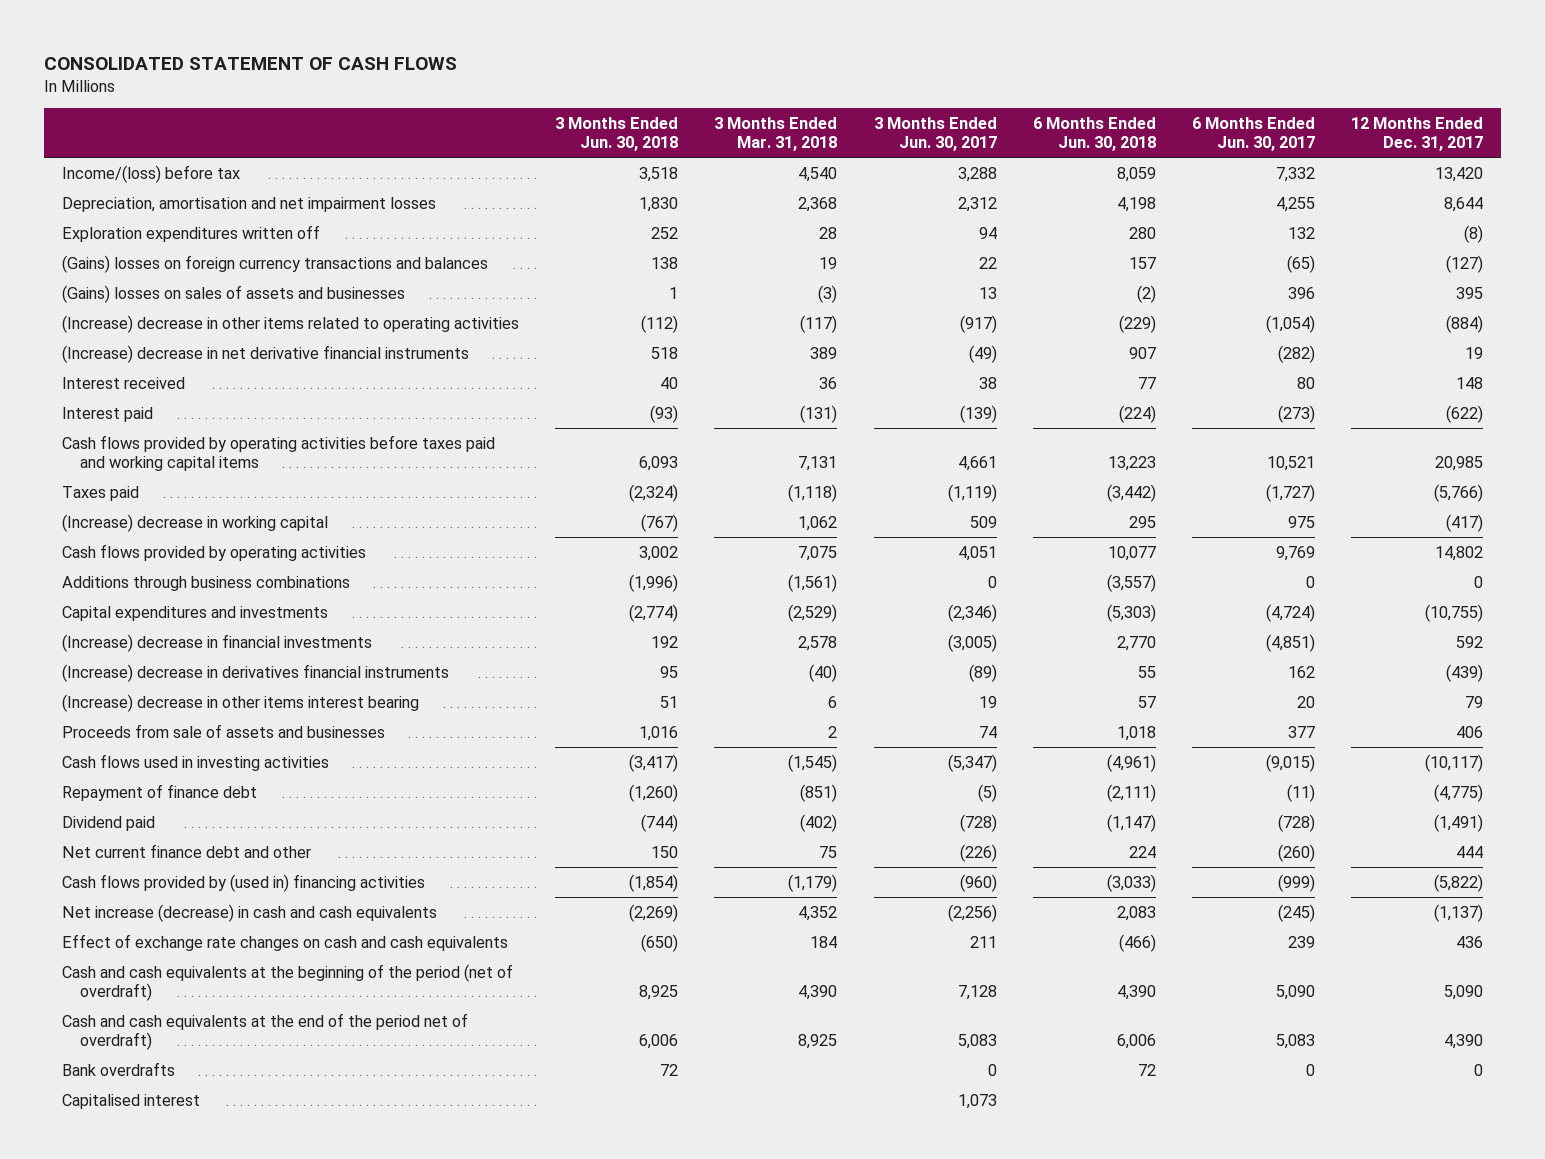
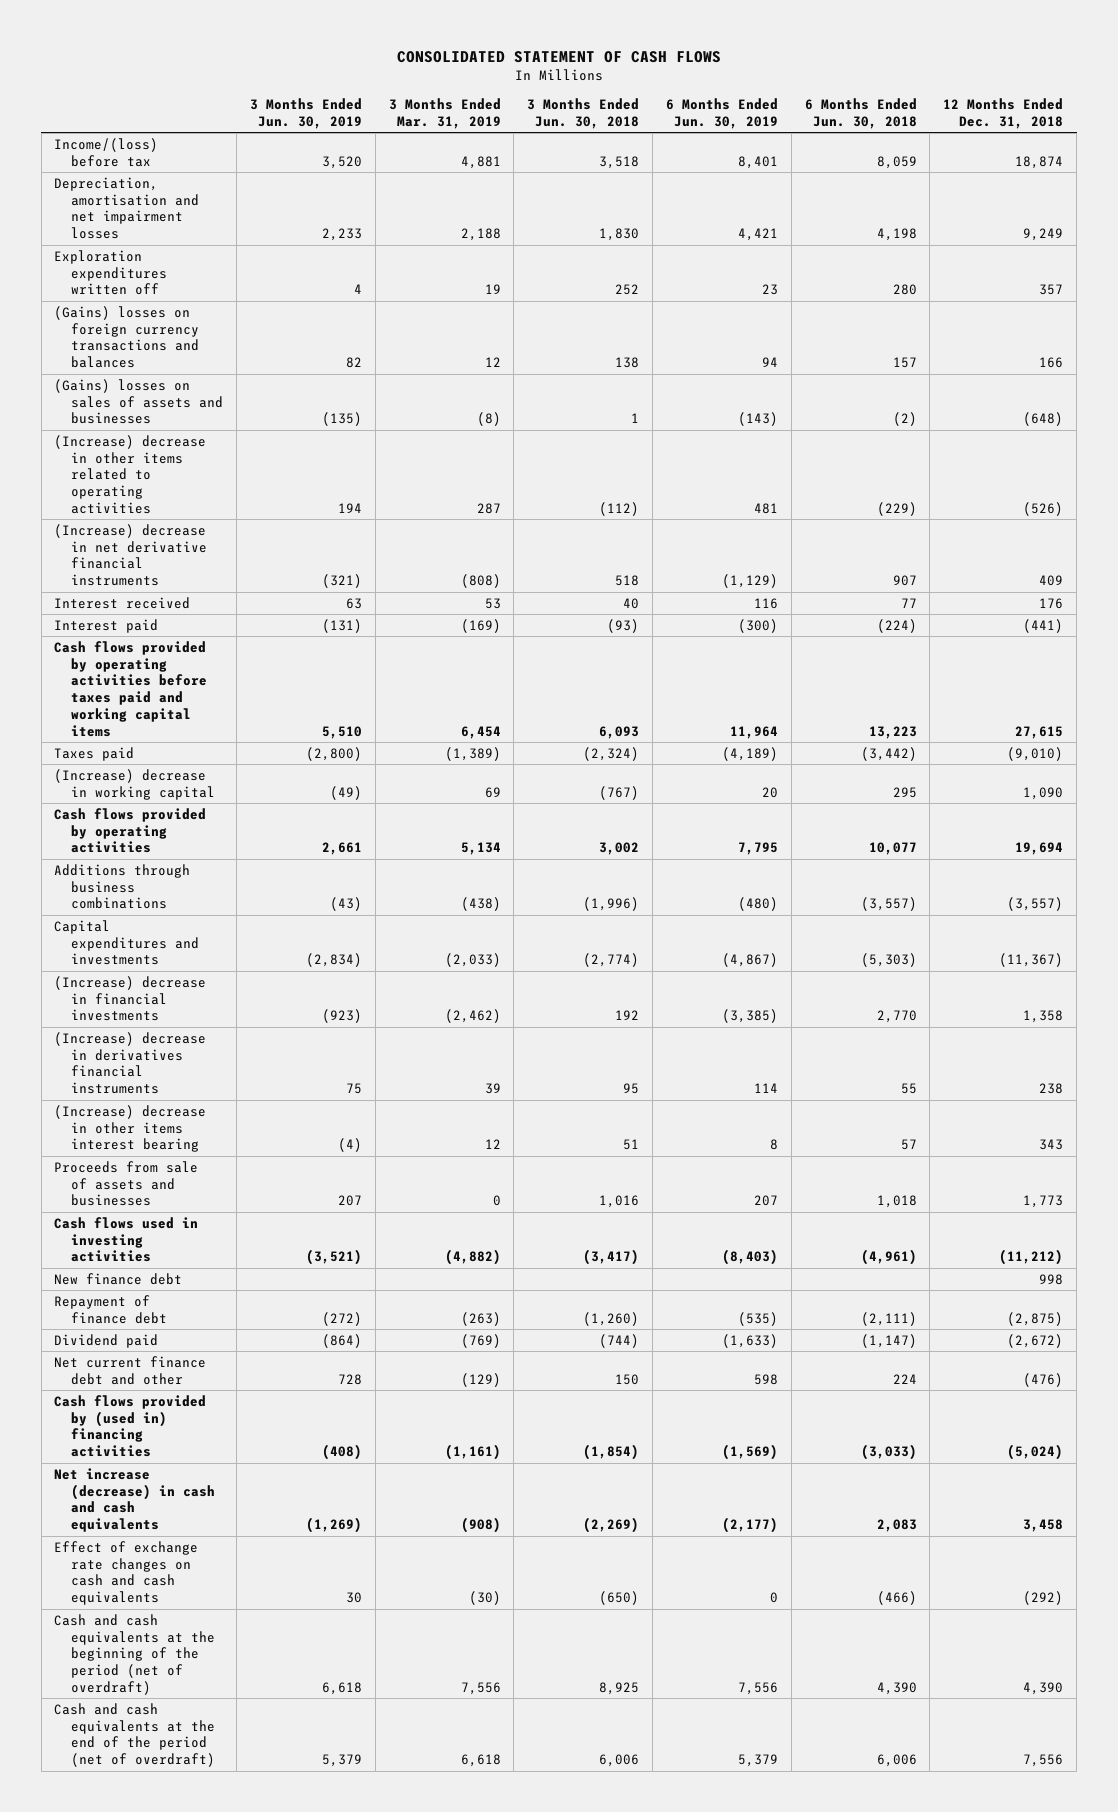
- | 3 Months Ended Jun. 30, 2018 | 3 Months Ended Mar. 31, 2018 | 3 Months Ended Jun. 30, 2017 | 6 Months Ended Jun. 30, 2018 | 6 Months Ended Jun. 30, 2017 | 12 Months Ended Dec. 31, 2017
+ | 3 Months Ended Jun. 30, 2019 | 3 Months Ended Mar. 31, 2019 | 3 Months Ended Jun. 30, 2018 | 6 Months Ended Jun. 30, 2019 | 6 Months Ended Jun. 30, 2018 | 12 Months Ended Dec. 31, 2018
+ New finance debt | | | | | | 998
- Cash and cash equivalents at the end of the period net of overdraft) | 6,006 | 8,925 | 5,083 | 6,006 | 5,083 | 4,390
- Bank overdrafts | 72 | | 0 | 72 | 0 | 0
- Capitalised interest | | | 1,073 | | |
+ Cash and cash equivalents at the end of the period (net of overdraft) | 5,379 | 6,618 | 6,006 | 5,379 | 6,006 | 7,556

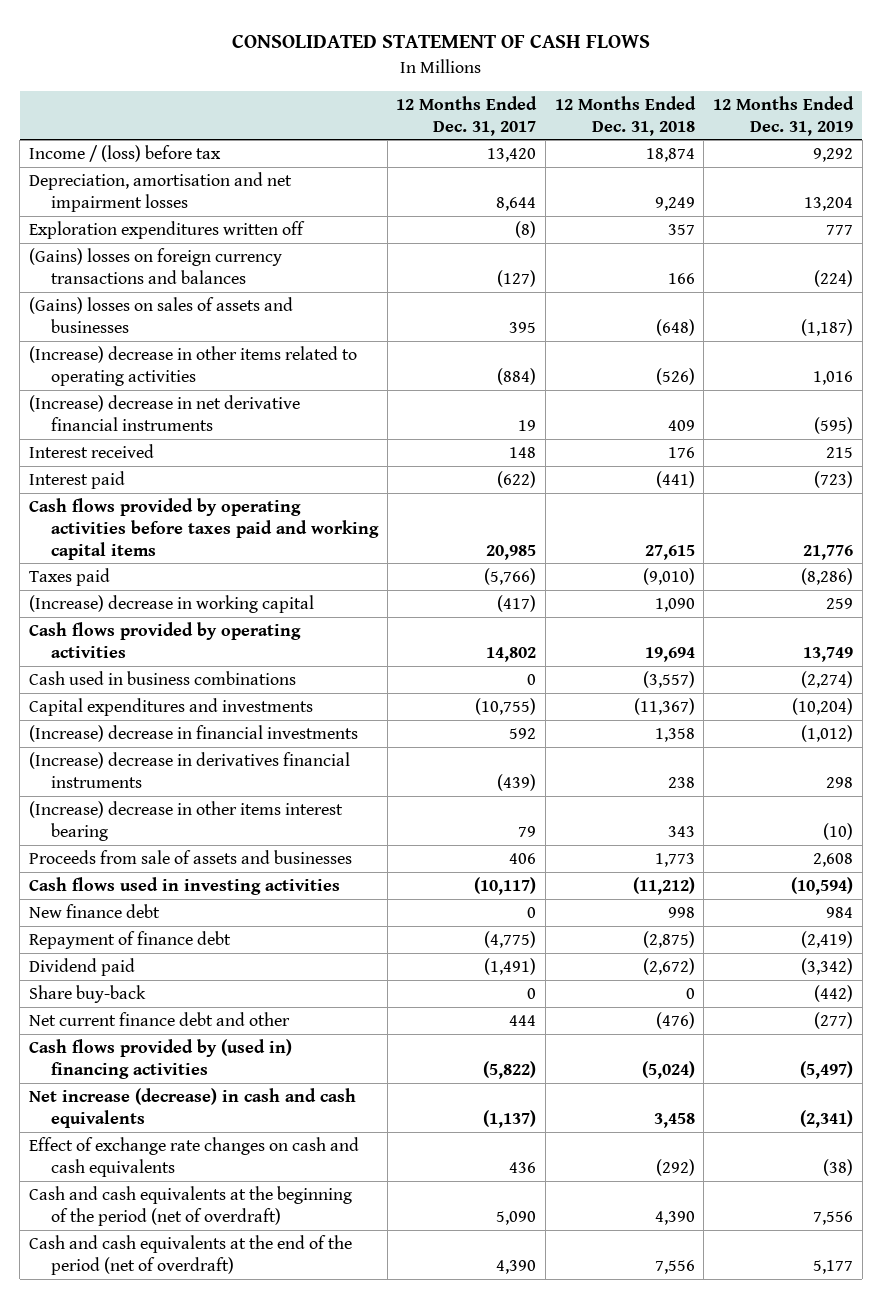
- | 3 Months Ended Jun. 30, 2019 | 3 Months Ended Mar. 31, 2019 | 3 Months Ended Jun. 30, 2018 | 6 Months Ended Jun. 30, 2019 | 6 Months Ended Jun. 30, 2018 | 12 Months Ended Dec. 31, 2018
+ | 12 Months Ended Dec. 31, 2017 | 12 Months Ended Dec. 31, 2018 | 12 Months Ended Dec. 31, 2019
- Income/(loss) before tax | 3,520 | 4,881 | 3,518 | 8,401 | 8,059 | 18,874
+ Income / (loss) before tax | 13,420 | 18,874 | 9,292
- Additions through business combinations | (43) | (438) | (1,996) | (480) | (3,557) | (3,557)
+ Cash used in business combinations | 0 | (3,557) | (2,274)
+ Share buy-back | 0 | 0 | (442)

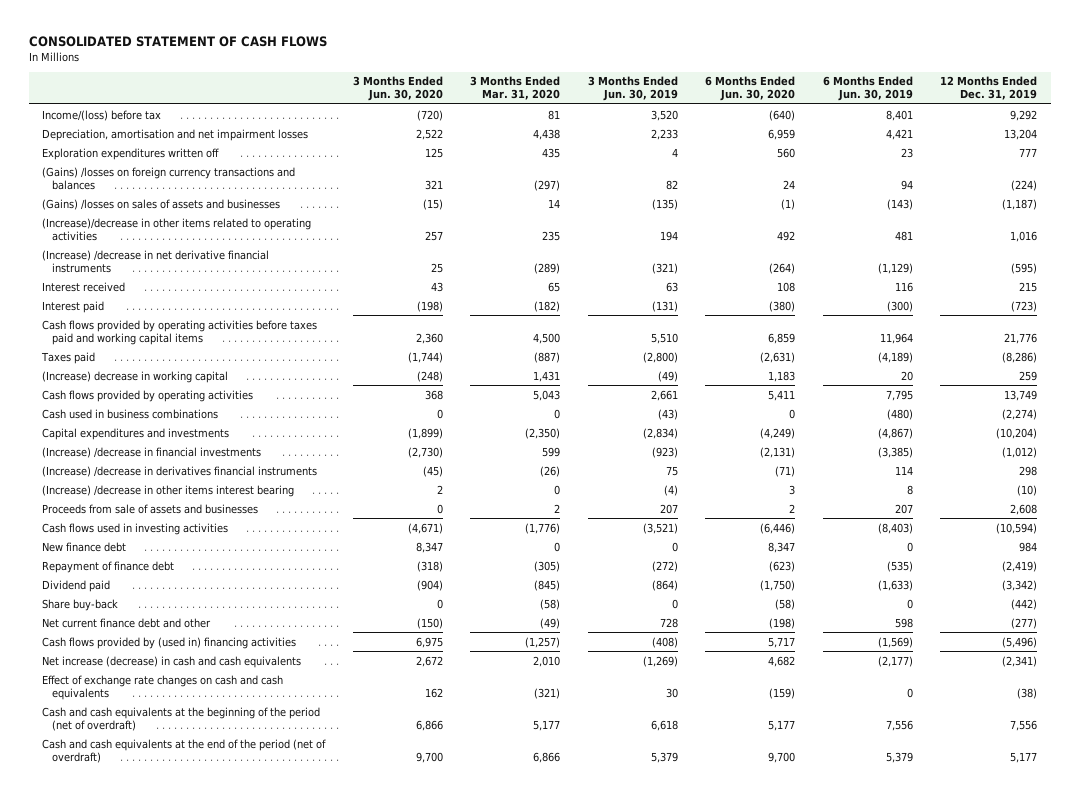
- | 12 Months Ended Dec. 31, 2017 | 12 Months Ended Dec. 31, 2018 | 12 Months Ended Dec. 31, 2019
+ | 3 Months Ended Jun. 30, 2020 | 3 Months Ended Mar. 31, 2020 | 3 Months Ended Jun. 30, 2019 | 6 Months Ended Jun. 30, 2020 | 6 Months Ended Jun. 30, 2019 | 12 Months Ended Dec. 31, 2019
- Income / (loss) before tax | 13,420 | 18,874 | 9,292
+ Income/(loss) before tax | (720) | 81 | 3,520 | (640) | 8,401 | 9,292
- (Gains) losses on foreign currency transactions and balances | (127) | 166 | (224)
- (Gains) losses on sales of assets and businesses | 395 | (648) | (1,187)
- (Increase) decrease in other items related to operating activities | (884) | (526) | 1,016
- (Increase) decrease in net derivative financial instruments | 19 | 409 | (595)
+ (Gains) /losses on foreign currency transactions and balances | 321 | (297) | 82 | 24 | 94 | (224)
+ (Gains) /losses on sales of assets and businesses | (15) | 14 | (135) | (1) | (143) | (1,187)
+ (Increase)/decrease in other items related to operating activities | 257 | 235 | 194 | 492 | 481 | 1,016
+ (Increase) /decrease in net derivative financial instruments | 25 | (289) | (321) | (264) | (1,129) | (595)
- (Increase) decrease in financial investments | 592 | 1,358 | (1,012)
- (Increase) decrease in derivatives financial instruments | (439) | 238 | 298
- (Increase) decrease in other items interest bearing | 79 | 343 | (10)
+ (Increase) /decrease in financial investments | (2,730) | 599 | (923) | (2,131) | (3,385) | (1,012)
+ (Increase) /decrease in derivatives financial instruments | (45) | (26) | 75 | (71) | 114 | 298
+ (Increase) /decrease in other items interest bearing | 2 | 0 | (4) | 3 | 8 | (10)
- Cash flows provided by (used in) financing activities | (5,822) | (5,024) | (5,497)
+ Cash flows provided by (used in) financing activities | 6,975 | (1,257) | (408) | 5,717 | (1,569) | (5,496)

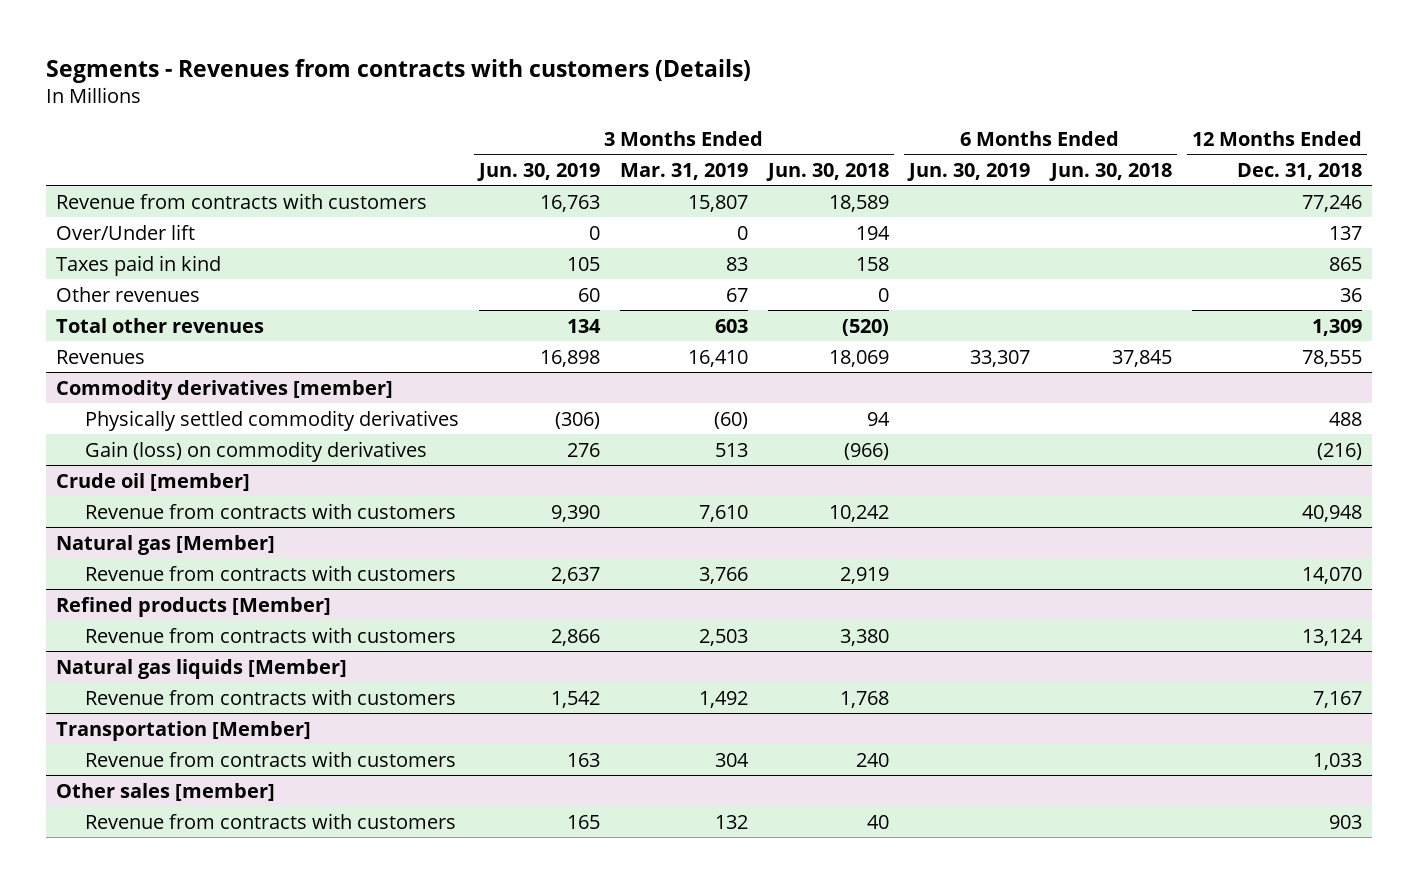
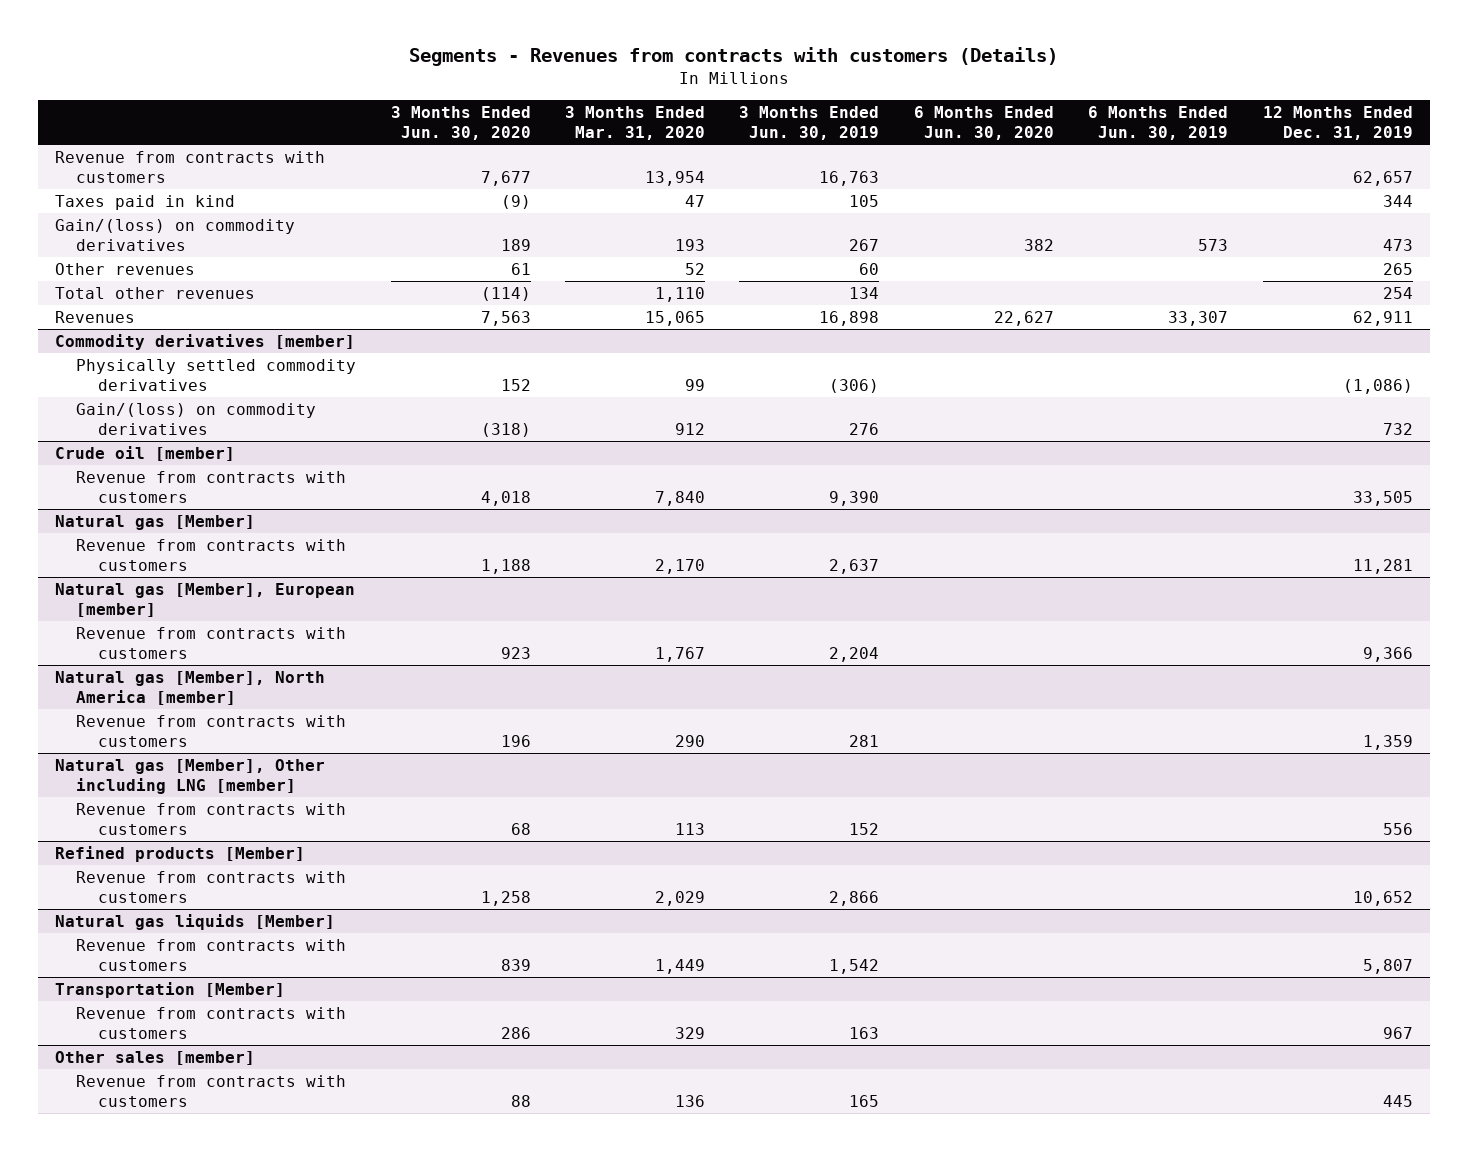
- | 3 Months Ended Jun. 30, 2019 | 3 Months Ended Mar. 31, 2019 | 3 Months Ended Jun. 30, 2018 | 6 Months Ended Jun. 30, 2019 | 6 Months Ended Jun. 30, 2018 | 12 Months Ended Dec. 31, 2018
+ | 3 Months Ended Jun. 30, 2020 | 3 Months Ended Mar. 31, 2020 | 3 Months Ended Jun. 30, 2019 | 6 Months Ended Jun. 30, 2020 | 6 Months Ended Jun. 30, 2019 | 12 Months Ended Dec. 31, 2019
- Over/Under lift | 0 | 0 | 194 | | | 137
+ Gain/(loss) on commodity derivatives | 189 | 193 | 267 | 382 | 573 | 473
@ Commodity derivatives [member]
- Gain (loss) on commodity derivatives | 276 | 513 | (966) | | | (216)
+ Gain/(loss) on commodity derivatives | (318) | 912 | 276 | | | 732
+ Natural gas [Member], European [member]
+ Revenue from contracts with customers | 923 | 1,767 | 2,204 | | | 9,366
+ Natural gas [Member], North America [member]
+ Revenue from contracts with customers | 196 | 290 | 281 | | | 1,359
+ Natural gas [Member], Other including LNG [member]
+ Revenue from contracts with customers | 68 | 113 | 152 | | | 556

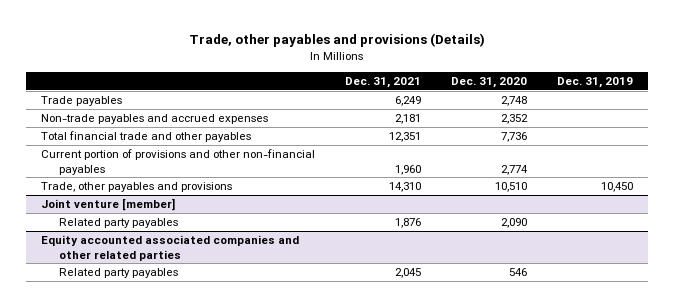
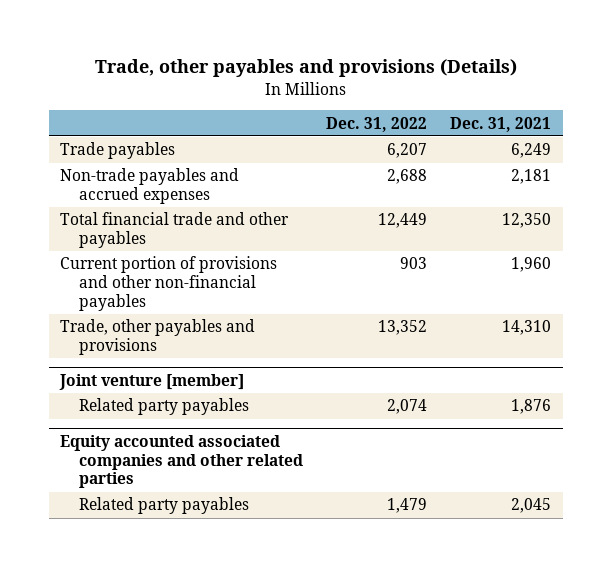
- | Dec. 31, 2021 | Dec. 31, 2020 | Dec. 31, 2019
+ | Dec. 31, 2022 | Dec. 31, 2021
- Total financial trade and other payables | 12,351 | 7,736 |
+ Total financial trade and other payables | 12,449 | 12,350

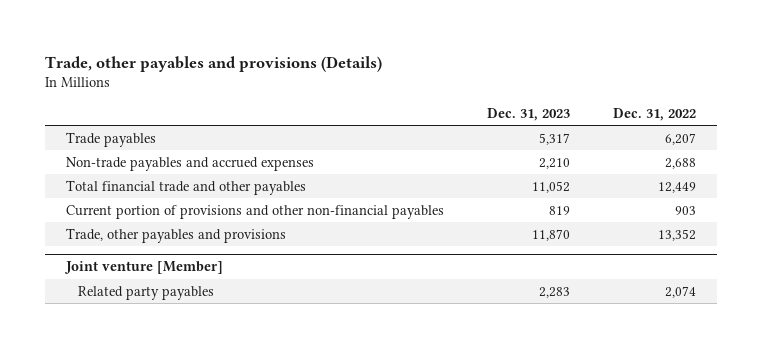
- | Dec. 31, 2022 | Dec. 31, 2021
+ | Dec. 31, 2023 | Dec. 31, 2022
- Joint venture [member]
+ Joint venture [Member]
- Equity accounted associated companies and other related parties
- Related party payables | 1,479 | 2,045

